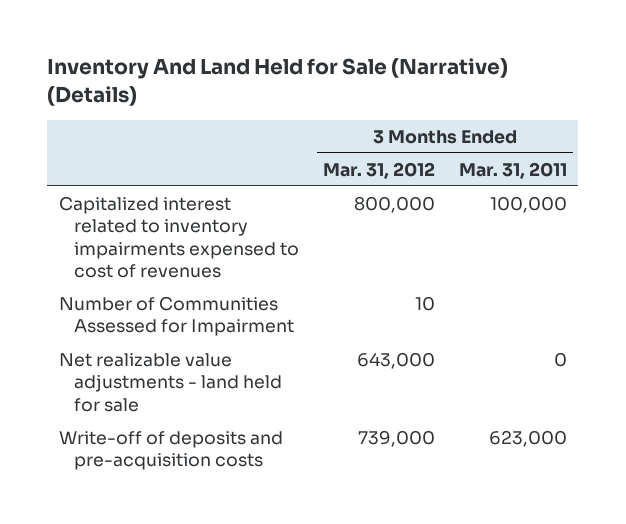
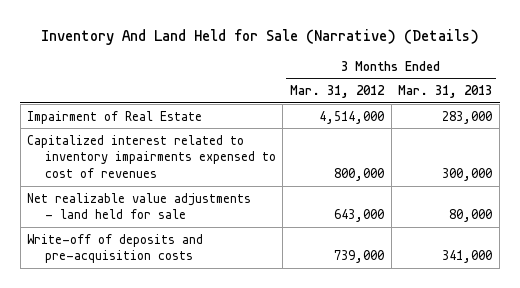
- | 3 Months Ended Mar. 31, 2012 | 3 Months Ended Mar. 31, 2011
+ | 3 Months Ended Mar. 31, 2012 | 3 Months Ended Mar. 31, 2013
+ Impairment of Real Estate | 4,514,000 | 283,000
- Number of Communities Assessed for Impairment | 10 |

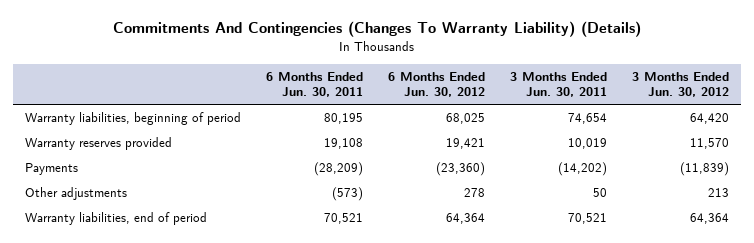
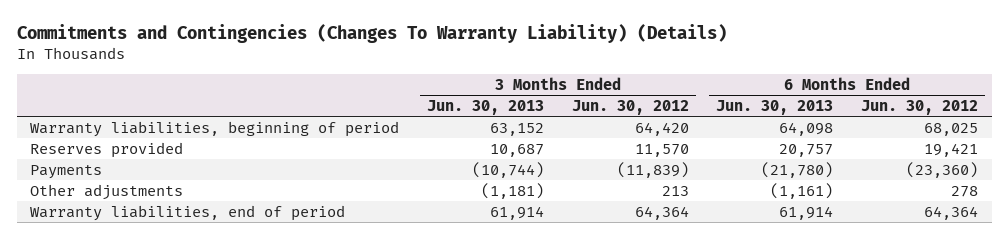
- Commitments And Contingencies (Changes To Warranty Liability) (Details)
+ Commitments and Contingencies (Changes To Warranty Liability) (Details)
- | 6 Months Ended Jun. 30, 2011 | 6 Months Ended Jun. 30, 2012 | 3 Months Ended Jun. 30, 2011 | 3 Months Ended Jun. 30, 2012
+ | 3 Months Ended Jun. 30, 2013 | 3 Months Ended Jun. 30, 2012 | 6 Months Ended Jun. 30, 2013 | 6 Months Ended Jun. 30, 2012
- Warranty reserves provided | 19,108 | 19,421 | 10,019 | 11,570
+ Reserves provided | 10,687 | 11,570 | 20,757 | 19,421

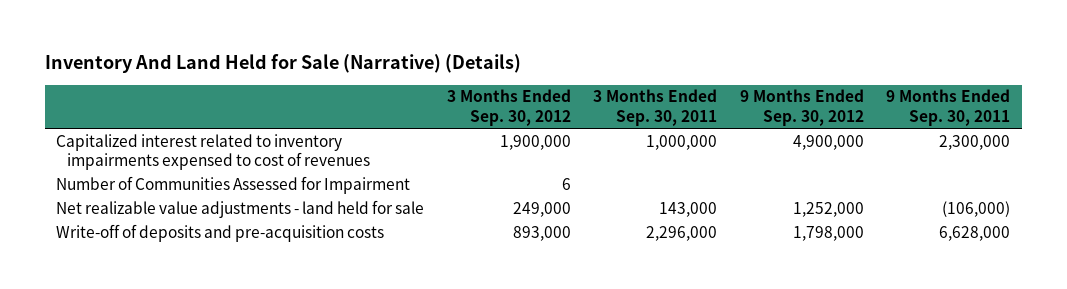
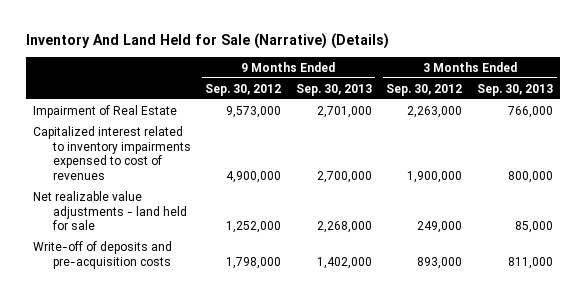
- | 3 Months Ended Sep. 30, 2012 | 3 Months Ended Sep. 30, 2011 | 9 Months Ended Sep. 30, 2012 | 9 Months Ended Sep. 30, 2011
+ | 9 Months Ended Sep. 30, 2012 | 9 Months Ended Sep. 30, 2013 | 3 Months Ended Sep. 30, 2012 | 3 Months Ended Sep. 30, 2013
+ Impairment of Real Estate | 9,573,000 | 2,701,000 | 2,263,000 | 766,000
- Number of Communities Assessed for Impairment | 6 | | |

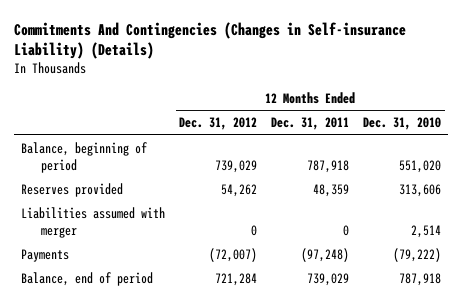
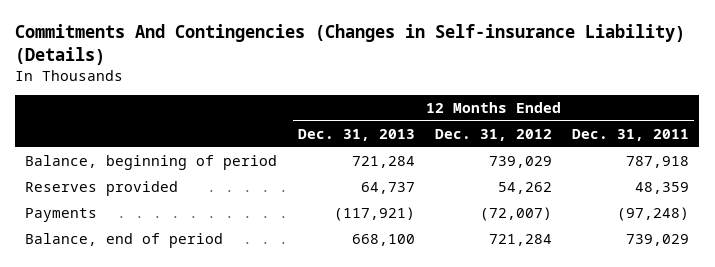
- | 12 Months Ended Dec. 31, 2012 | 12 Months Ended Dec. 31, 2011 | 12 Months Ended Dec. 31, 2010
+ | 12 Months Ended Dec. 31, 2013 | 12 Months Ended Dec. 31, 2012 | 12 Months Ended Dec. 31, 2011
- Liabilities assumed with merger | 0 | 0 | 2,514

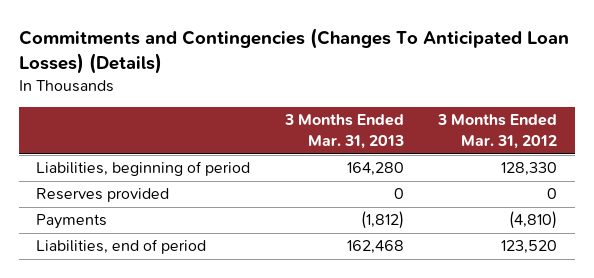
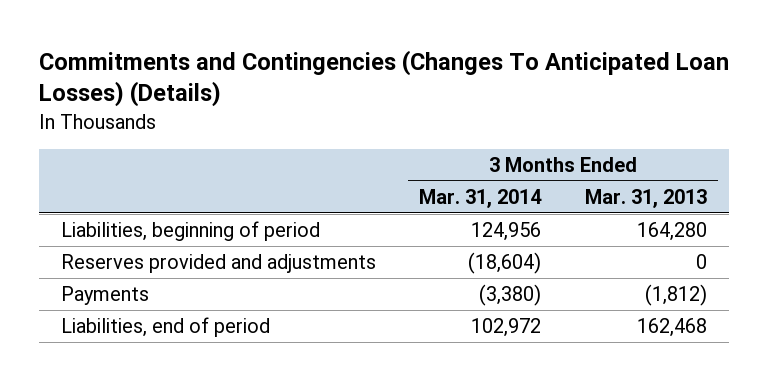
- | 3 Months Ended Mar. 31, 2013 | 3 Months Ended Mar. 31, 2012
+ | 3 Months Ended Mar. 31, 2014 | 3 Months Ended Mar. 31, 2013
- Reserves provided | 0 | 0
+ Reserves provided and adjustments | (18,604) | 0

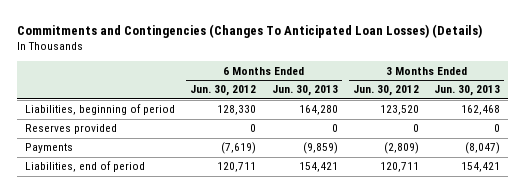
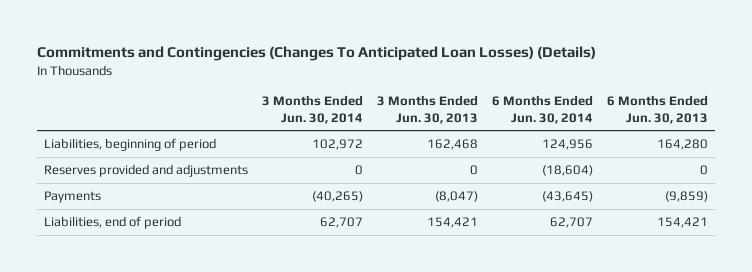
- | 6 Months Ended Jun. 30, 2012 | 6 Months Ended Jun. 30, 2013 | 3 Months Ended Jun. 30, 2012 | 3 Months Ended Jun. 30, 2013
+ | 3 Months Ended Jun. 30, 2014 | 3 Months Ended Jun. 30, 2013 | 6 Months Ended Jun. 30, 2014 | 6 Months Ended Jun. 30, 2013
- Reserves provided | 0 | 0 | 0 | 0
+ Reserves provided and adjustments | 0 | 0 | (18,604) | 0

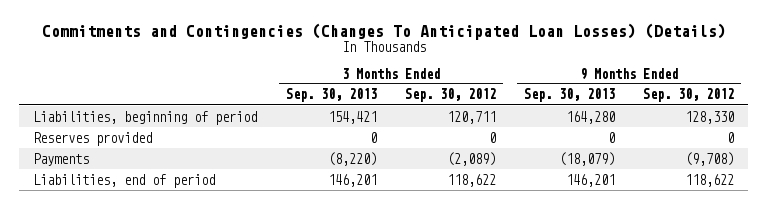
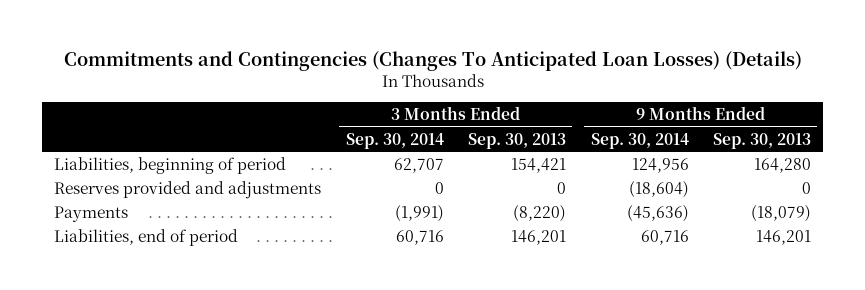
- | 3 Months Ended Sep. 30, 2013 | 3 Months Ended Sep. 30, 2012 | 9 Months Ended Sep. 30, 2013 | 9 Months Ended Sep. 30, 2012
+ | 3 Months Ended Sep. 30, 2014 | 3 Months Ended Sep. 30, 2013 | 9 Months Ended Sep. 30, 2014 | 9 Months Ended Sep. 30, 2013
- Reserves provided | 0 | 0 | 0 | 0
+ Reserves provided and adjustments | 0 | 0 | (18,604) | 0

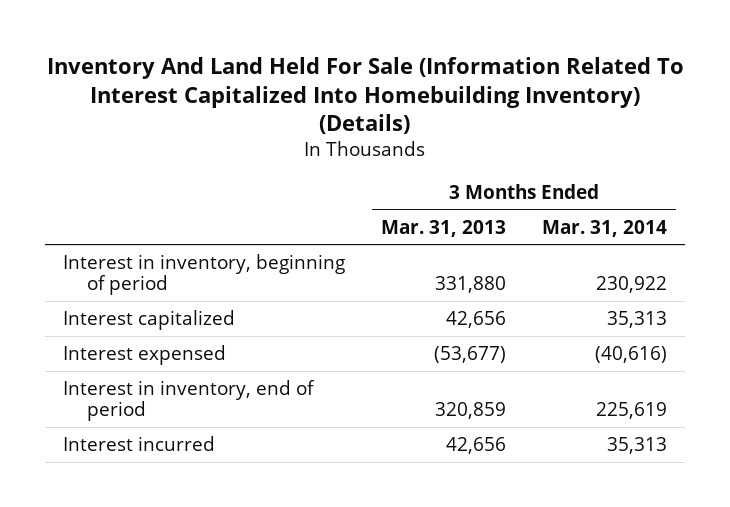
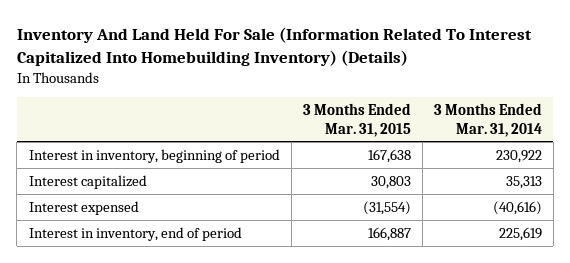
- | 3 Months Ended Mar. 31, 2013 | 3 Months Ended Mar. 31, 2014
+ | 3 Months Ended Mar. 31, 2015 | 3 Months Ended Mar. 31, 2014
- Interest incurred | 42,656 | 35,313

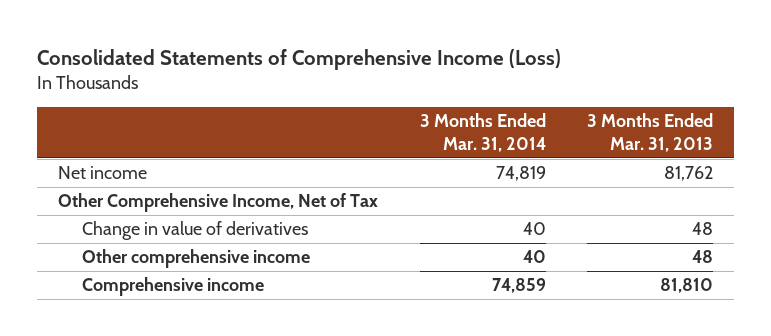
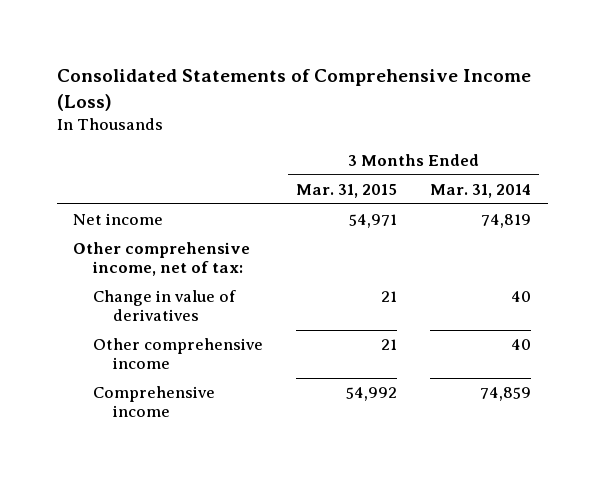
- | 3 Months Ended Mar. 31, 2014 | 3 Months Ended Mar. 31, 2013
+ | 3 Months Ended Mar. 31, 2015 | 3 Months Ended Mar. 31, 2014
- Other Comprehensive Income, Net of Tax
+ Other comprehensive income, net of tax:

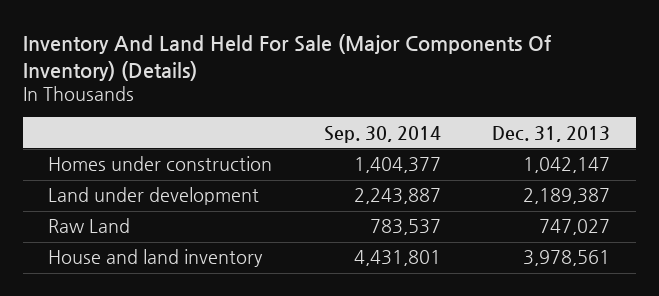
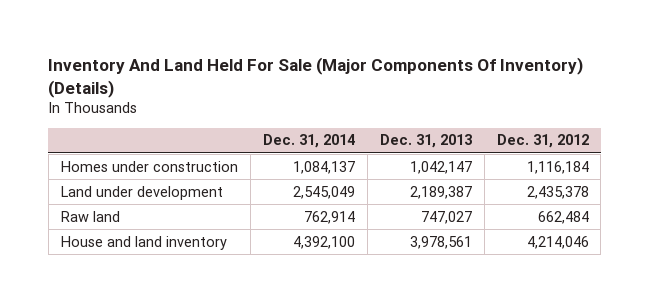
- | Sep. 30, 2014 | Dec. 31, 2013
+ | Dec. 31, 2014 | Dec. 31, 2013 | Dec. 31, 2012
- Raw Land | 783,537 | 747,027
+ Raw land | 762,914 | 747,027 | 662,484

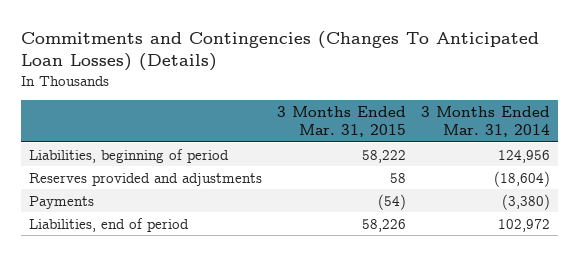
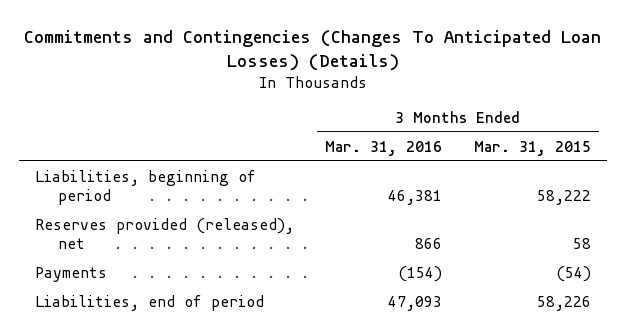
- | 3 Months Ended Mar. 31, 2015 | 3 Months Ended Mar. 31, 2014
+ | 3 Months Ended Mar. 31, 2016 | 3 Months Ended Mar. 31, 2015
- Reserves provided and adjustments | 58 | (18,604)
+ Reserves provided (released), net | 866 | 58

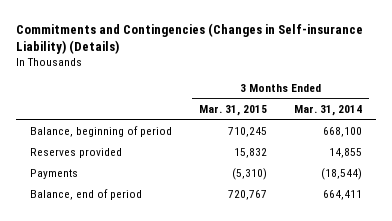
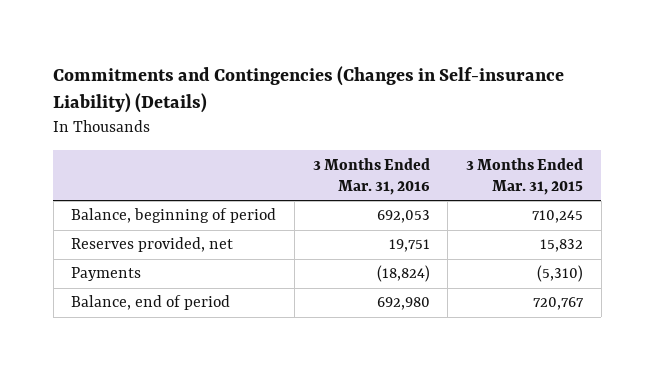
- | 3 Months Ended Mar. 31, 2015 | 3 Months Ended Mar. 31, 2014
+ | 3 Months Ended Mar. 31, 2016 | 3 Months Ended Mar. 31, 2015
- Reserves provided | 15,832 | 14,855
+ Reserves provided, net | 19,751 | 15,832

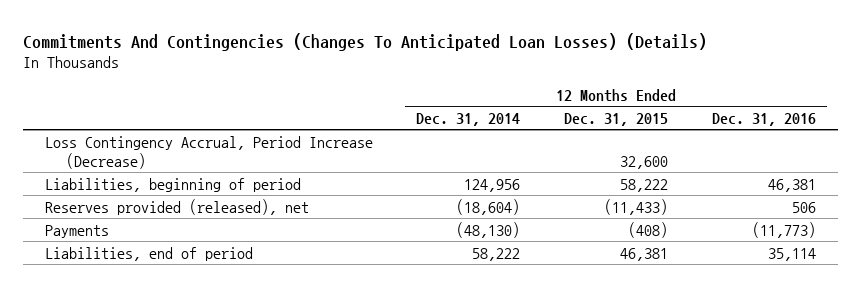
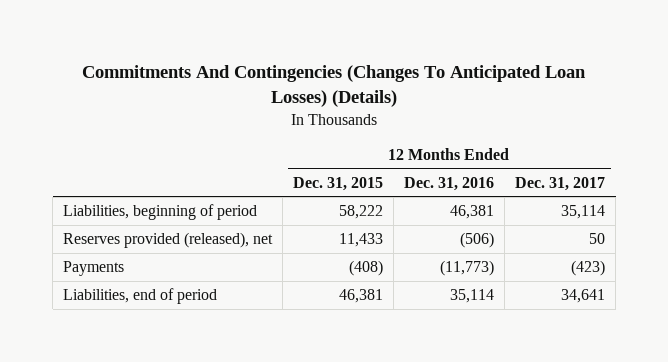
- | 12 Months Ended Dec. 31, 2014 | 12 Months Ended Dec. 31, 2015 | 12 Months Ended Dec. 31, 2016
+ | 12 Months Ended Dec. 31, 2015 | 12 Months Ended Dec. 31, 2016 | 12 Months Ended Dec. 31, 2017
- Loss Contingency Accrual, Period Increase (Decrease) | | 32,600 |
- Reserves provided (released), net | (18,604) | (11,433) | 506
+ Reserves provided (released), net | 11,433 | (506) | 50

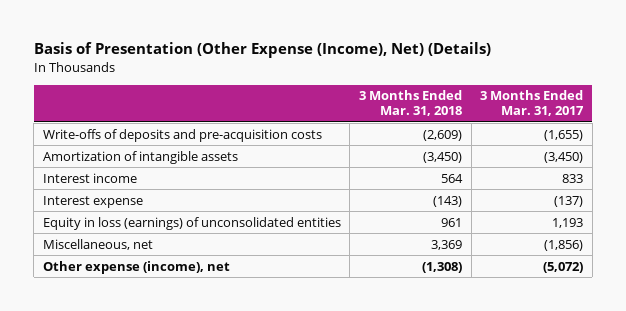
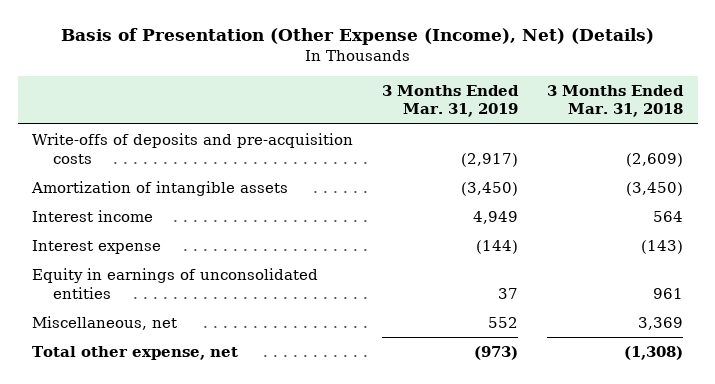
- | 3 Months Ended Mar. 31, 2018 | 3 Months Ended Mar. 31, 2017
+ | 3 Months Ended Mar. 31, 2019 | 3 Months Ended Mar. 31, 2018
- Equity in loss (earnings) of unconsolidated entities | 961 | 1,193
+ Equity in earnings of unconsolidated entities | 37 | 961
- Other expense (income), net | (1,308) | (5,072)
+ Total other expense, net | (973) | (1,308)

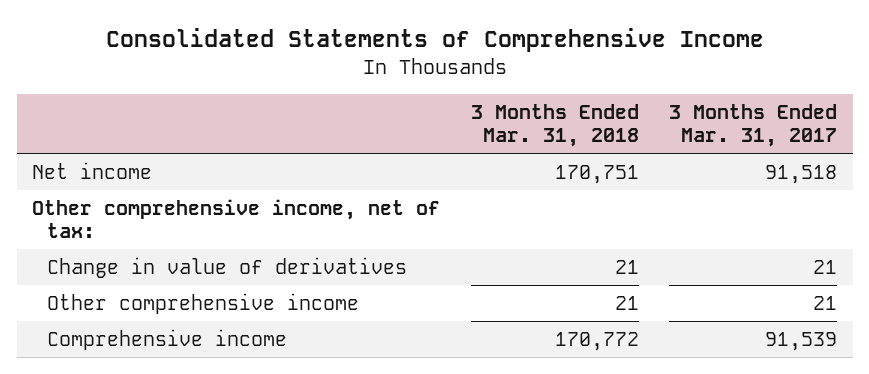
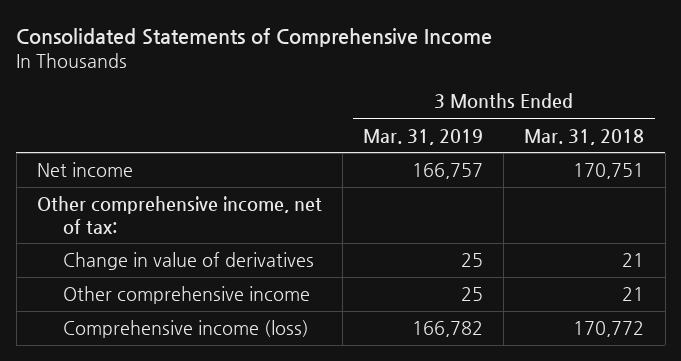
- | 3 Months Ended Mar. 31, 2018 | 3 Months Ended Mar. 31, 2017
+ | 3 Months Ended Mar. 31, 2019 | 3 Months Ended Mar. 31, 2018
- Comprehensive income | 170,772 | 91,539
+ Comprehensive income (loss) | 166,782 | 170,772

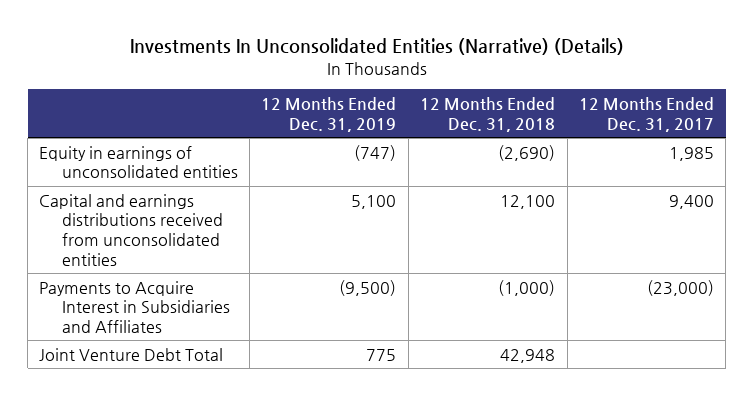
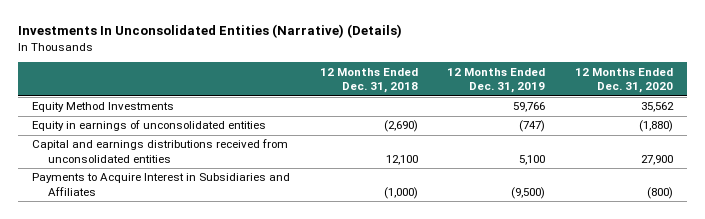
- | 12 Months Ended Dec. 31, 2019 | 12 Months Ended Dec. 31, 2018 | 12 Months Ended Dec. 31, 2017
+ | 12 Months Ended Dec. 31, 2018 | 12 Months Ended Dec. 31, 2019 | 12 Months Ended Dec. 31, 2020
+ Equity Method Investments | | 59,766 | 35,562
- Joint Venture Debt Total | 775 | 42,948 |

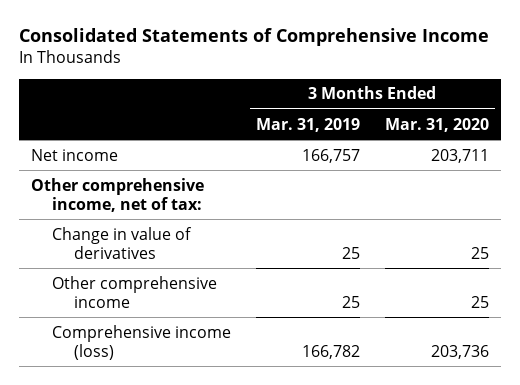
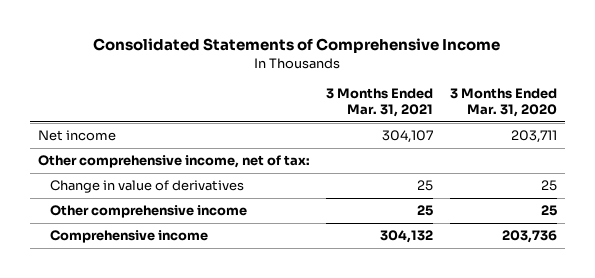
- | 3 Months Ended Mar. 31, 2019 | 3 Months Ended Mar. 31, 2020
+ | 3 Months Ended Mar. 31, 2021 | 3 Months Ended Mar. 31, 2020
- Comprehensive income (loss) | 166,782 | 203,736
+ Comprehensive income | 304,132 | 203,736

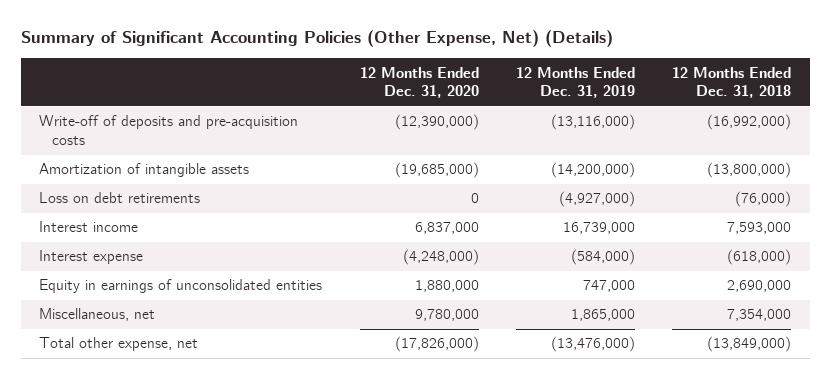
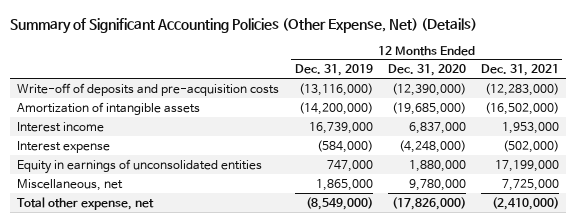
- | 12 Months Ended Dec. 31, 2020 | 12 Months Ended Dec. 31, 2019 | 12 Months Ended Dec. 31, 2018
+ | 12 Months Ended Dec. 31, 2019 | 12 Months Ended Dec. 31, 2020 | 12 Months Ended Dec. 31, 2021
- Loss on debt retirements | 0 | (4,927,000) | (76,000)
- Total other expense, net | (17,826,000) | (13,476,000) | (13,849,000)
+ Total other expense, net | (8,549,000) | (17,826,000) | (2,410,000)

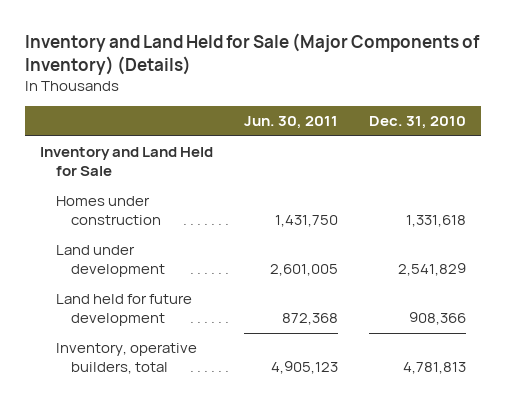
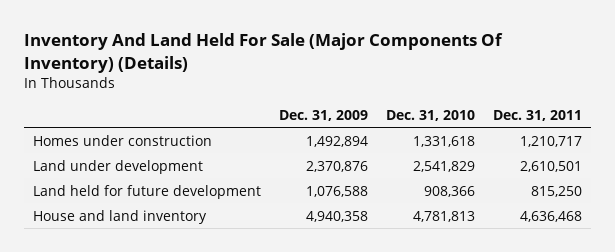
- Inventory and Land Held for Sale (Major Components of Inventory) (Details)
+ Inventory And Land Held For Sale (Major Components Of Inventory) (Details)
- | Jun. 30, 2011 | Dec. 31, 2010
+ | Dec. 31, 2009 | Dec. 31, 2010 | Dec. 31, 2011
- Inventory and Land Held for Sale
- Inventory, operative builders, total | 4,905,123 | 4,781,813
+ House and land inventory | 4,940,358 | 4,781,813 | 4,636,468

